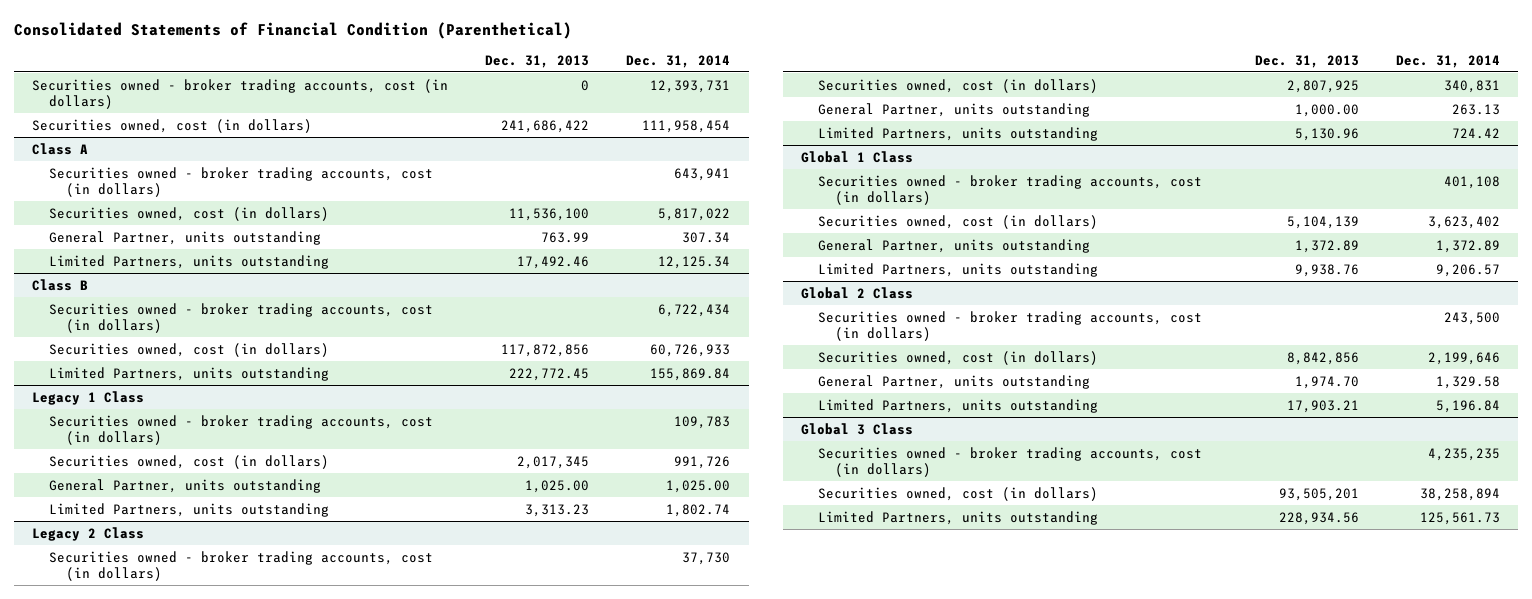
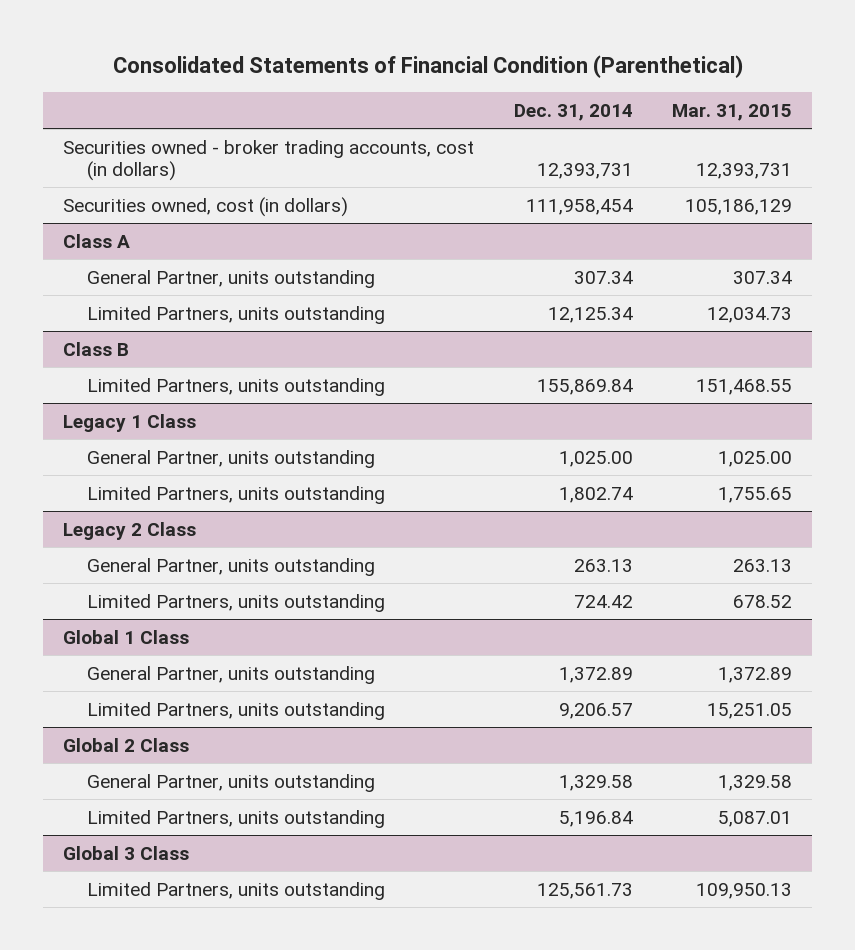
- | Dec. 31, 2013 | Dec. 31, 2014
+ | Dec. 31, 2014 | Mar. 31, 2015
@ Class A
- Securities owned - broker trading accounts, cost (in dollars) | | 643,941
- Securities owned, cost (in dollars) | 11,536,100 | 5,817,022
@ Class B
- Securities owned - broker trading accounts, cost (in dollars) | | 6,722,434
- Securities owned, cost (in dollars) | 117,872,856 | 60,726,933
@ Legacy 1 Class
- Securities owned - broker trading accounts, cost (in dollars) | | 109,783
- Securities owned, cost (in dollars) | 2,017,345 | 991,726
@ Legacy 2 Class
- Securities owned - broker trading accounts, cost (in dollars) | | 37,730
- Securities owned, cost (in dollars) | 2,807,925 | 340,831
@ Global 1 Class
- Securities owned - broker trading accounts, cost (in dollars) | | 401,108
- Securities owned, cost (in dollars) | 5,104,139 | 3,623,402
@ Global 2 Class
- Securities owned - broker trading accounts, cost (in dollars) | | 243,500
- Securities owned, cost (in dollars) | 8,842,856 | 2,199,646
@ Global 3 Class
- Securities owned - broker trading accounts, cost (in dollars) | | 4,235,235
- Securities owned, cost (in dollars) | 93,505,201 | 38,258,894

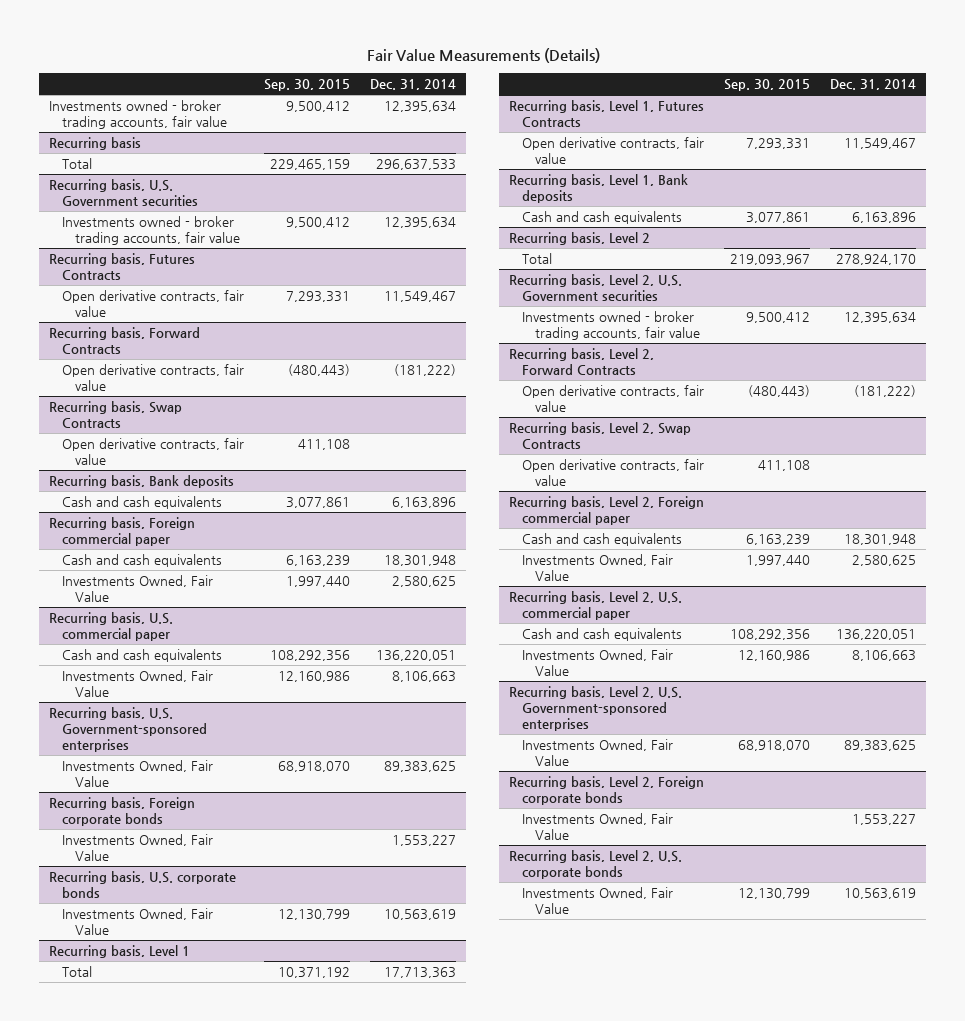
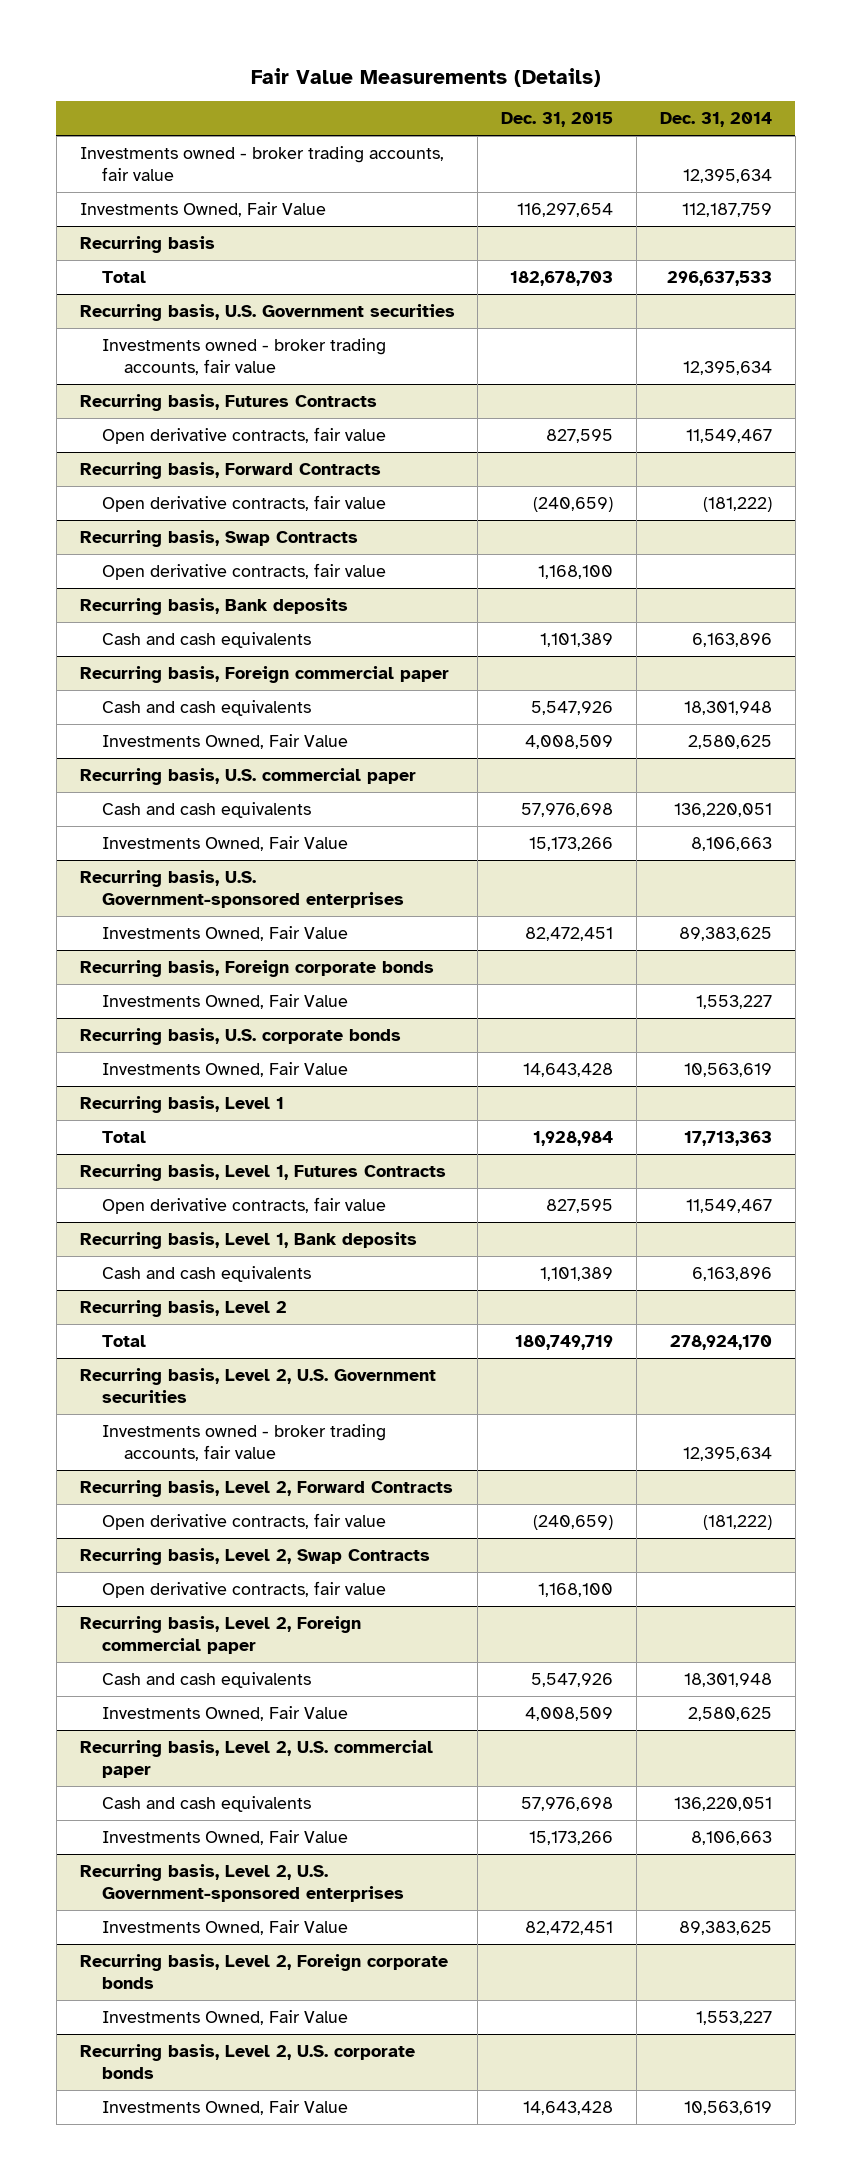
- | Sep. 30, 2015 | Dec. 31, 2014
+ | Dec. 31, 2015 | Dec. 31, 2014
+ Investments Owned, Fair Value | 116,297,654 | 112,187,759

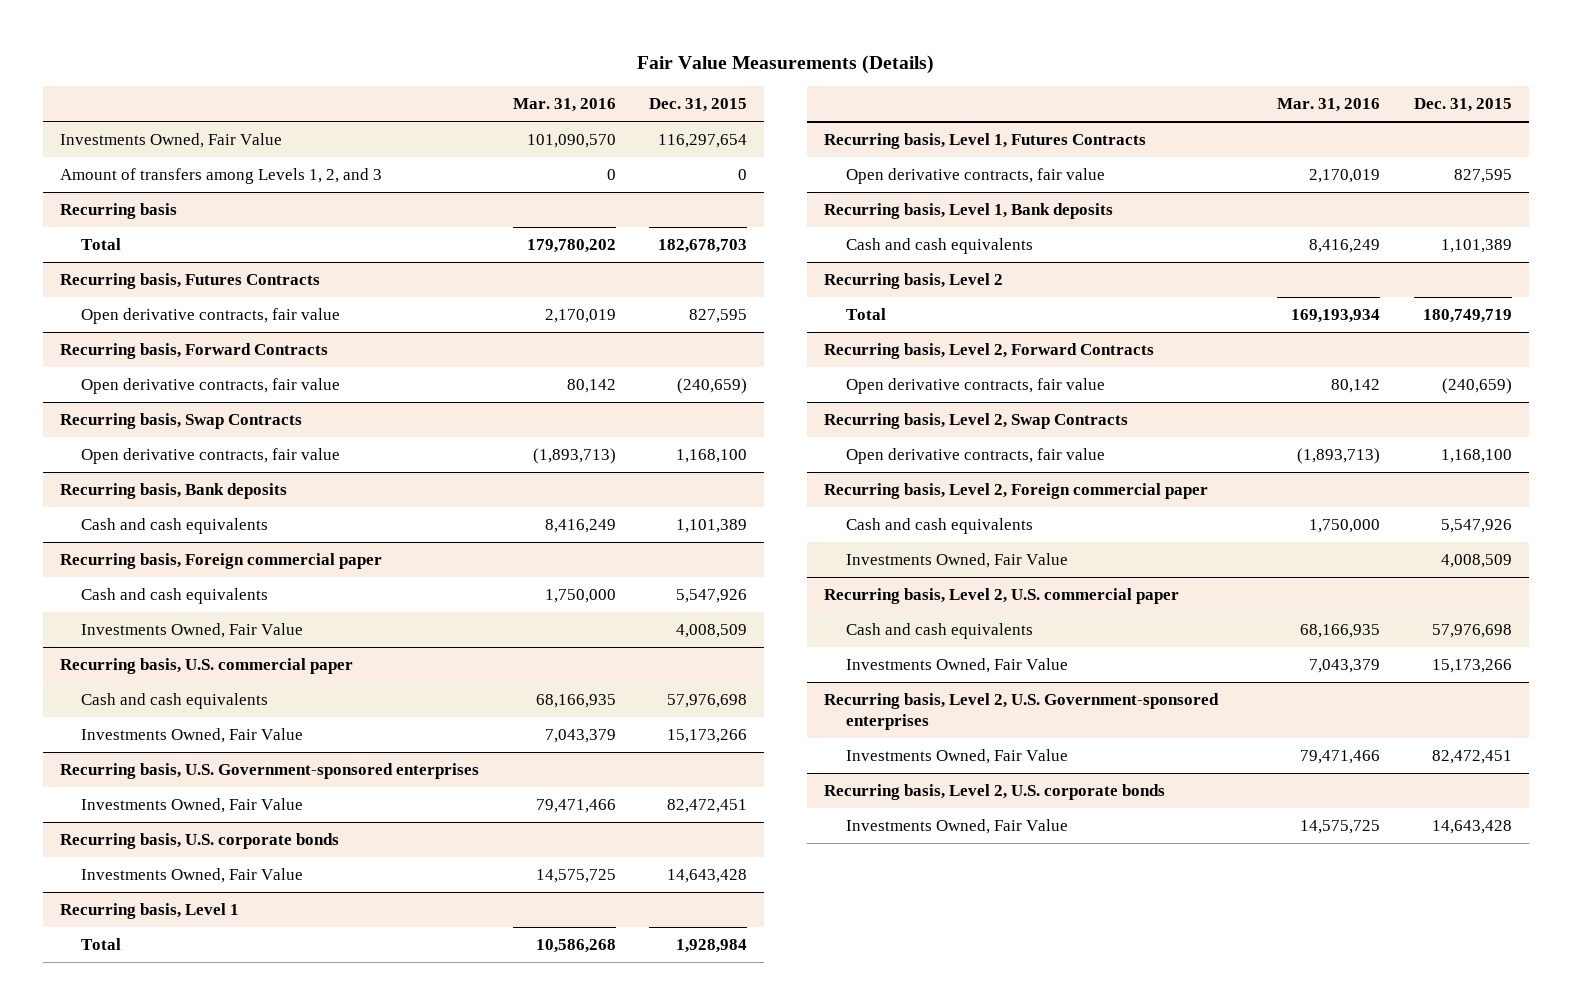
- | Dec. 31, 2015 | Dec. 31, 2014
+ | Mar. 31, 2016 | Dec. 31, 2015
- Investments owned - broker trading accounts, fair value | | 12,395,634
+ Amount of transfers among Levels 1, 2, and 3 | 0 | 0
- Recurring basis, U.S. Government securities
- Investments owned - broker trading accounts, fair value | | 12,395,634
- Recurring basis, Foreign corporate bonds
- Investments Owned, Fair Value | | 1,553,227
- Recurring basis, Level 2, U.S. Government securities
- Investments owned - broker trading accounts, fair value | | 12,395,634
- Recurring basis, Level 2, Foreign corporate bonds
- Investments Owned, Fair Value | | 1,553,227

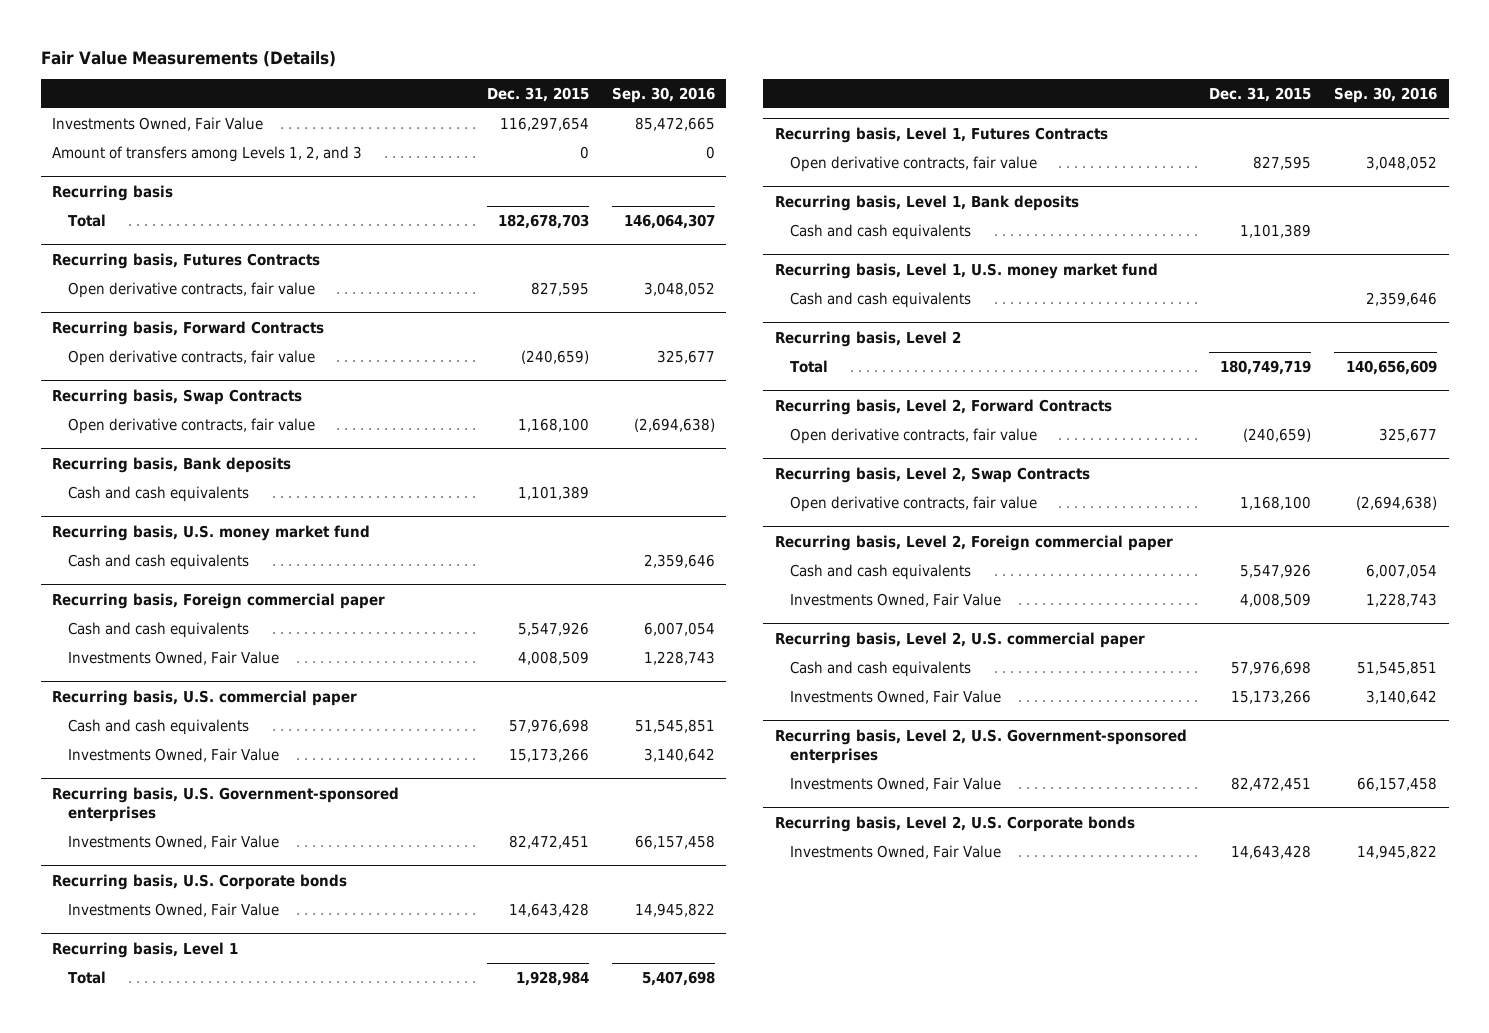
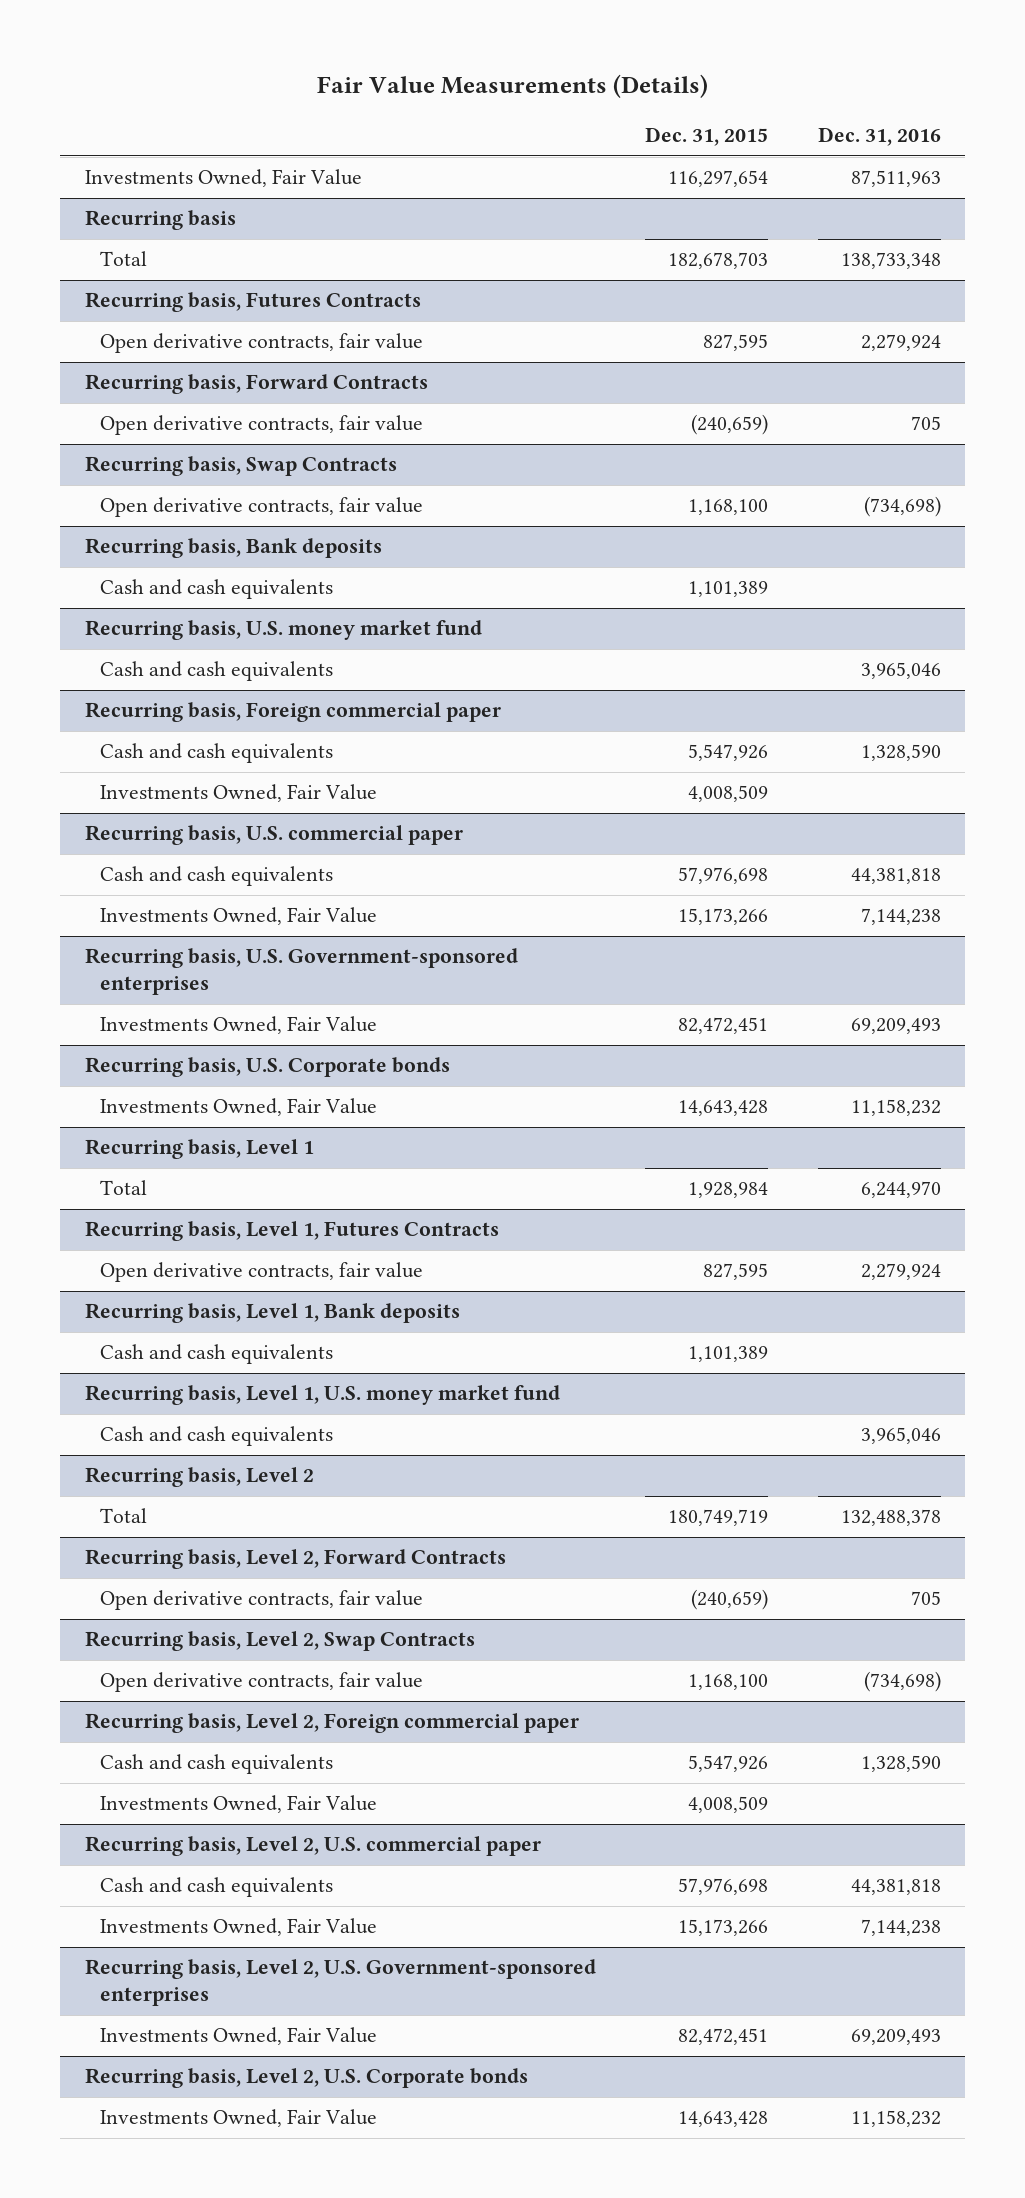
- | Dec. 31, 2015 | Sep. 30, 2016
+ | Dec. 31, 2015 | Dec. 31, 2016
- Amount of transfers among Levels 1, 2, and 3 | 0 | 0

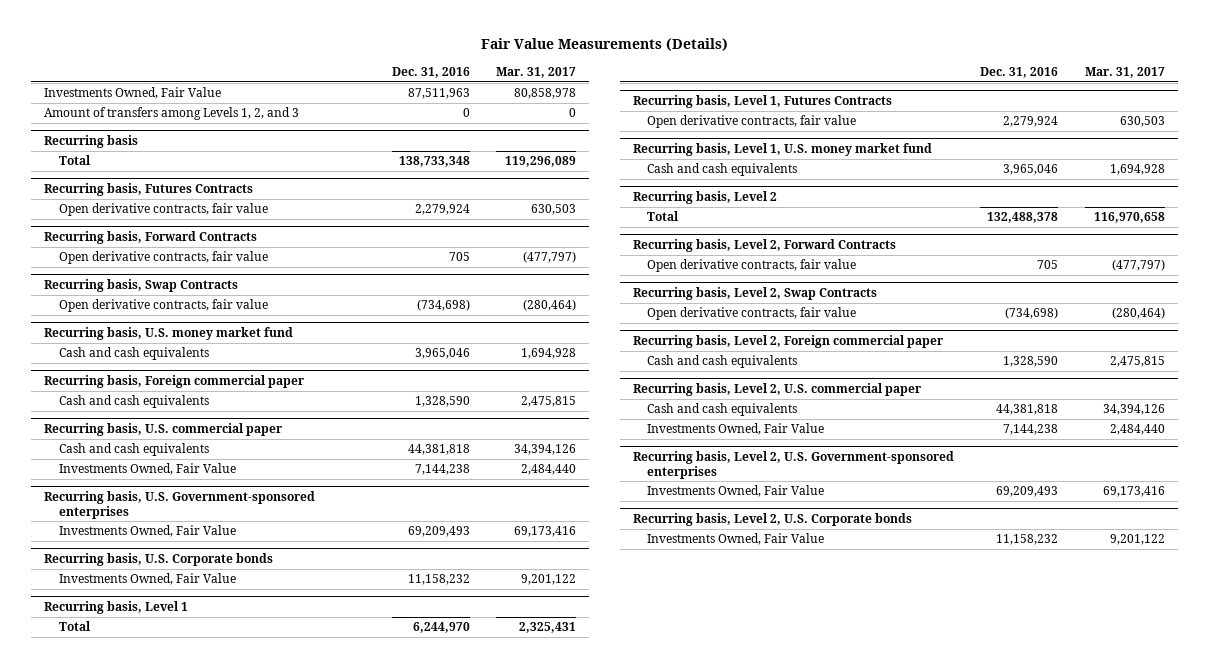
- | Dec. 31, 2015 | Dec. 31, 2016
+ | Dec. 31, 2016 | Mar. 31, 2017
+ Amount of transfers among Levels 1, 2, and 3 | 0 | 0
- Recurring basis, Bank deposits
- Cash and cash equivalents | 1,101,389 |
@ Recurring basis, Foreign commercial paper
- Investments Owned, Fair Value | 4,008,509 |
- Recurring basis, Level 1, Bank deposits
- Cash and cash equivalents | 1,101,389 |
@ Recurring basis, Level 2, Foreign commercial paper
- Investments Owned, Fair Value | 4,008,509 |

